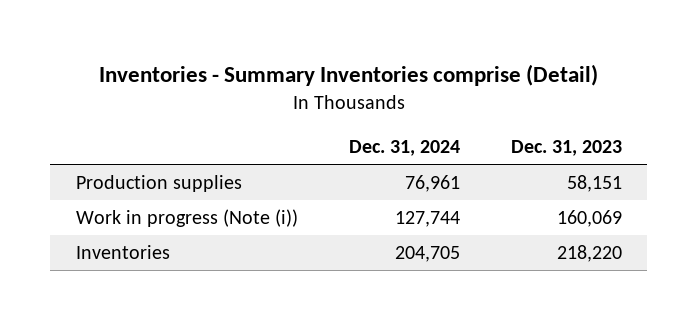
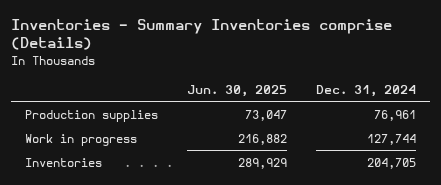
- Inventories - Summary Inventories comprise (Detail)
+ Inventories - Summary Inventories comprise (Details)
- | Dec. 31, 2024 | Dec. 31, 2023
+ | Jun. 30, 2025 | Dec. 31, 2024
- Work in progress (Note (i)) | 127,744 | 160,069
+ Work in progress | 216,882 | 127,744

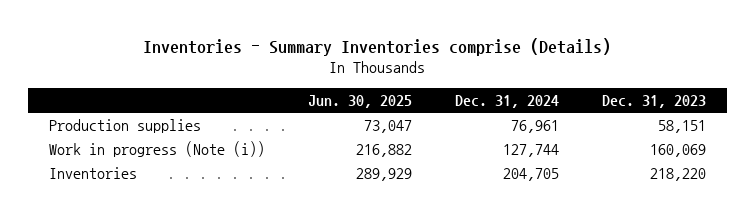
- | Jun. 30, 2025 | Dec. 31, 2024
+ | Jun. 30, 2025 | Dec. 31, 2024 | Dec. 31, 2023
- Work in progress | 216,882 | 127,744
+ Work in progress (Note (i)) | 216,882 | 127,744 | 160,069

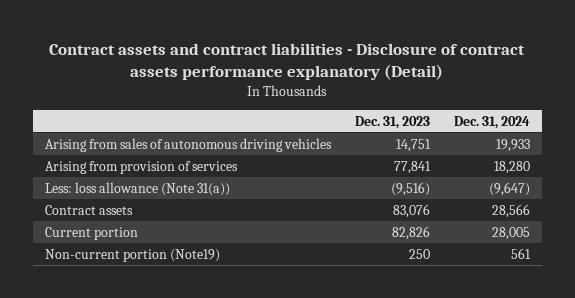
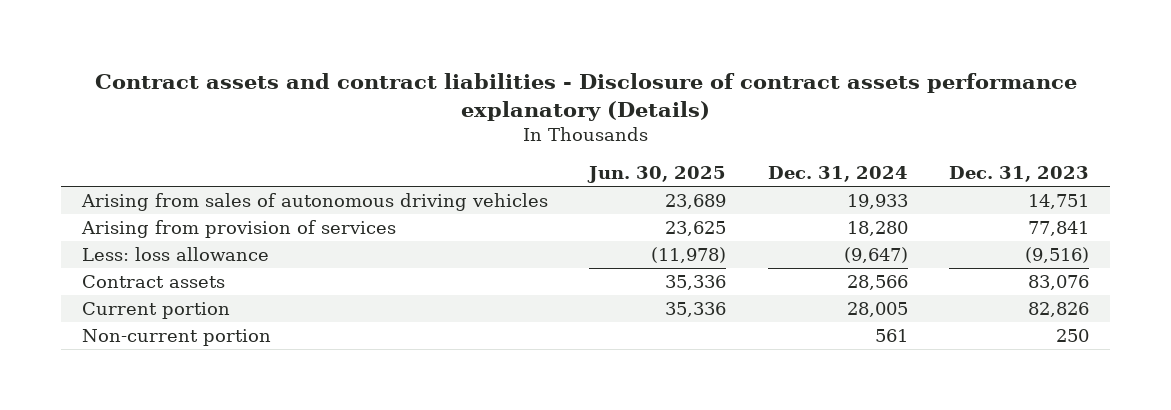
- Contract assets and contract liabilities - Disclosure of contract assets performance explanatory (Detail)
+ Contract assets and contract liabilities - Disclosure of contract assets performance explanatory (Details)
- | Dec. 31, 2023 | Dec. 31, 2024
+ | Jun. 30, 2025 | Dec. 31, 2024 | Dec. 31, 2023
- Less: loss allowance (Note 31(a)) | (9,516) | (9,647)
+ Less: loss allowance | (11,978) | (9,647) | (9,516)
- Non-current portion (Note19) | 250 | 561
+ Non-current portion | | 561 | 250

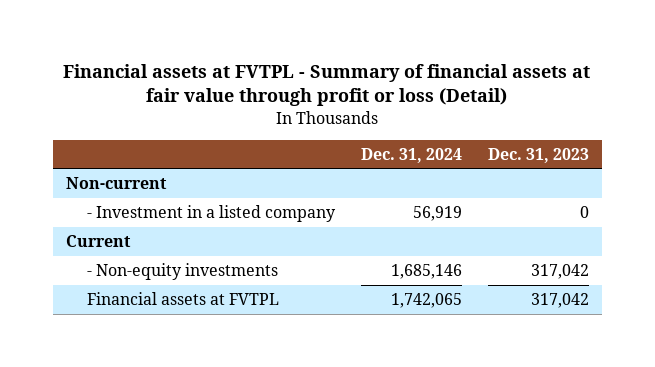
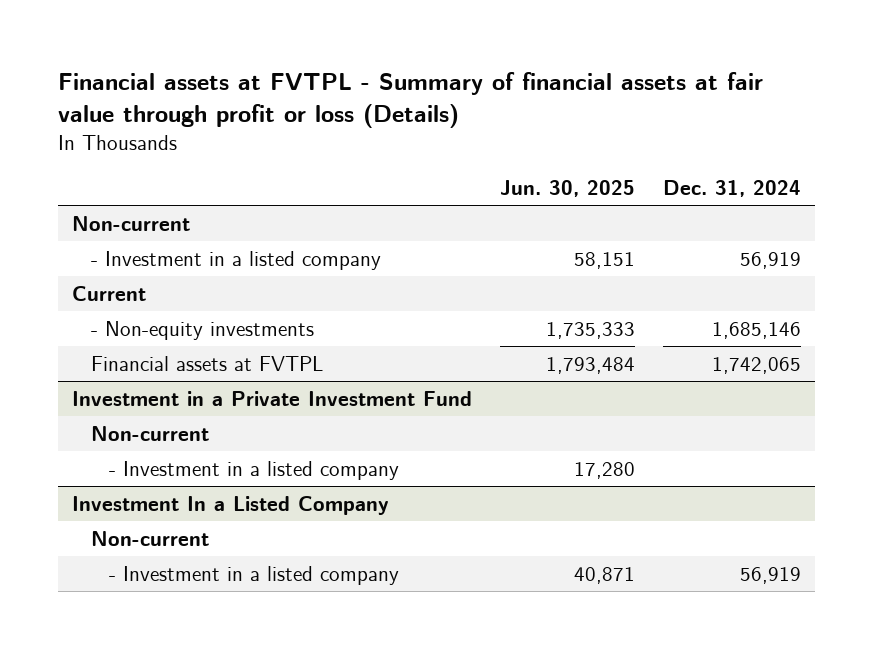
- Financial assets at FVTPL - Summary of financial assets at fair value through profit or loss (Detail)
+ Financial assets at FVTPL - Summary of financial assets at fair value through profit or loss (Details)
- | Dec. 31, 2024 | Dec. 31, 2023
+ | Jun. 30, 2025 | Dec. 31, 2024
+ Investment in a Private Investment Fund
+ Non-current
+ - Investment in a listed company | 17,280 |
+ Investment In a Listed Company
+ Non-current
+ - Investment in a listed company | 40,871 | 56,919

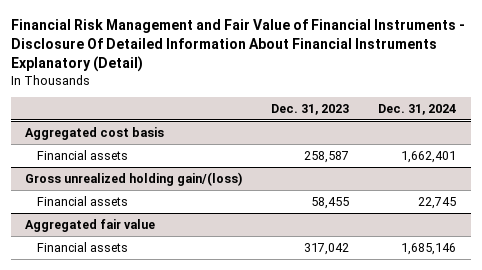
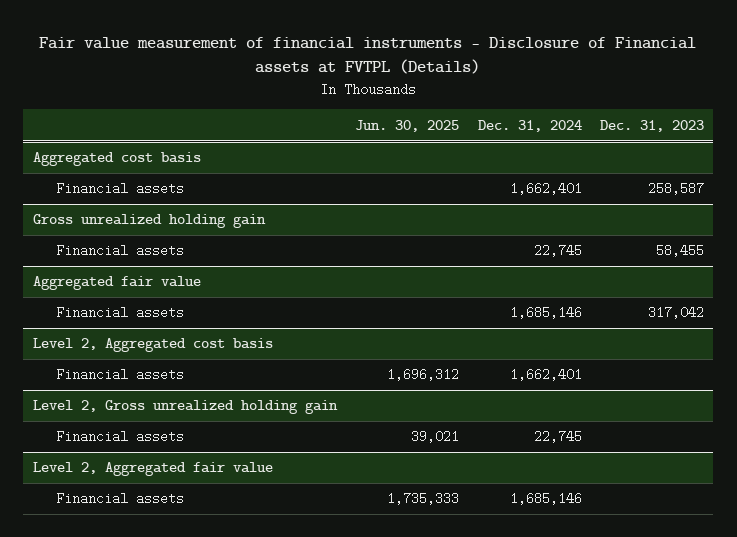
- Financial Risk Management and Fair Value of Financial Instruments - Disclosure Of Detailed Information About Financial Instruments Explanatory (Detail)
+ Fair value measurement of financial instruments - Disclosure of Financial assets at FVTPL (Details)
- | Dec. 31, 2023 | Dec. 31, 2024
+ | Jun. 30, 2025 | Dec. 31, 2024 | Dec. 31, 2023
- Gross unrealized holding gain/(loss)
+ Gross unrealized holding gain
+ Level 2, Aggregated cost basis
+ Financial assets | 1,696,312 | 1,662,401 |
+ Level 2, Gross unrealized holding gain
+ Financial assets | 39,021 | 22,745 |
+ Level 2, Aggregated fair value
+ Financial assets | 1,735,333 | 1,685,146 |

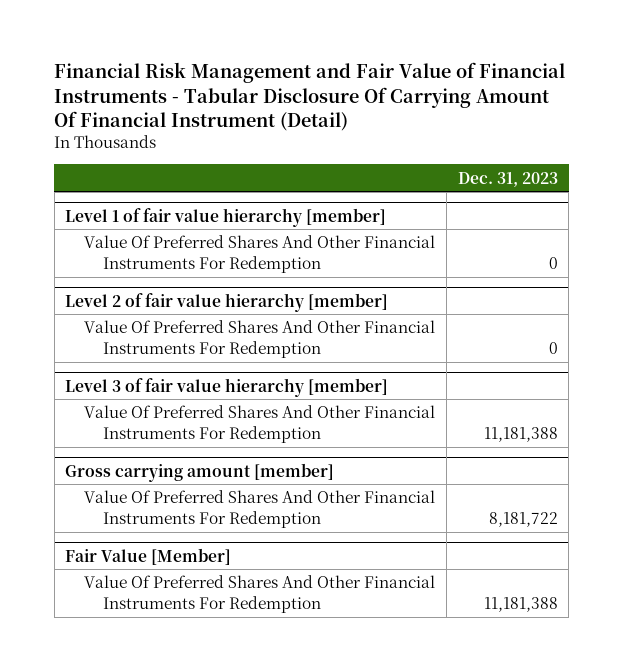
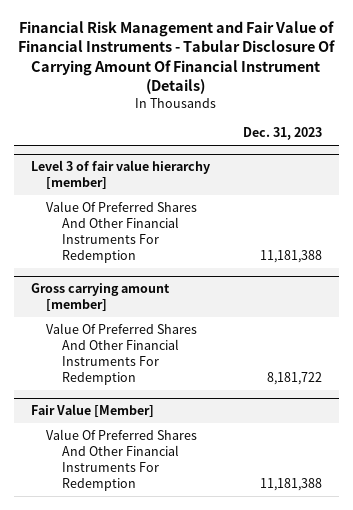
- Financial Risk Management and Fair Value of Financial Instruments - Tabular Disclosure Of Carrying Amount Of Financial Instrument (Detail)
+ Financial Risk Management and Fair Value of Financial Instruments - Tabular Disclosure Of Carrying Amount Of Financial Instrument (Details)
- Level 1 of fair value hierarchy [member]
- Value Of Preferred Shares And Other Financial Instruments For Redemption | 0
- Level 2 of fair value hierarchy [member]
- Value Of Preferred Shares And Other Financial Instruments For Redemption | 0

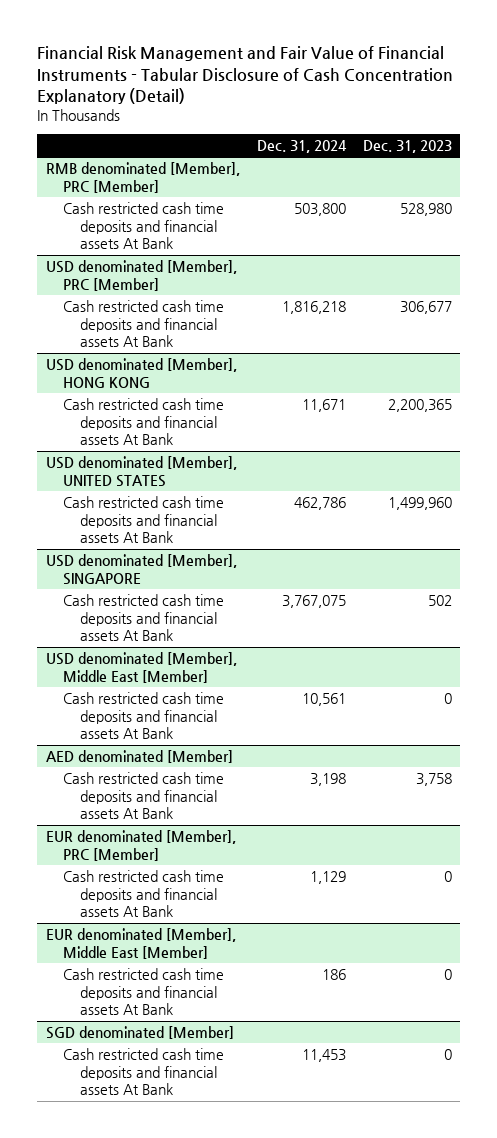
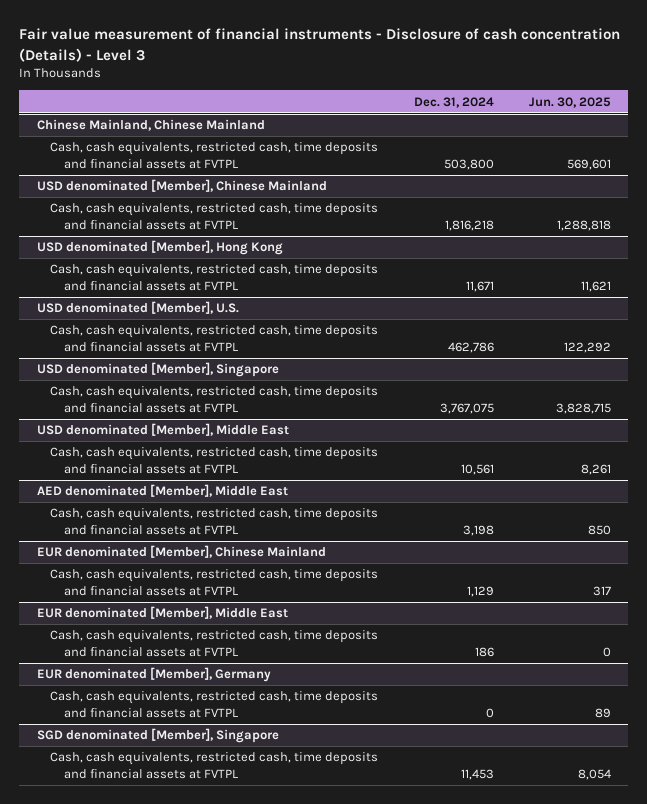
- Financial Risk Management and Fair Value of Financial Instruments - Tabular Disclosure of Cash Concentration Explanatory (Detail)
+ Fair value measurement of financial instruments - Disclosure of cash concentration (Details) - Level 3
- | Dec. 31, 2024 | Dec. 31, 2023
+ | Dec. 31, 2024 | Jun. 30, 2025
- RMB denominated [Member], PRC [Member]
- Cash restricted cash time deposits and financial assets At Bank | 503,800 | 528,980
- USD denominated [Member], PRC [Member]
- Cash restricted cash time deposits and financial assets At Bank | 1,816,218 | 306,677
- USD denominated [Member], HONG KONG
- Cash restricted cash time deposits and financial assets At Bank | 11,671 | 2,200,365
- USD denominated [Member], UNITED STATES
- Cash restricted cash time deposits and financial assets At Bank | 462,786 | 1,499,960
- USD denominated [Member], SINGAPORE
- Cash restricted cash time deposits and financial assets At Bank | 3,767,075 | 502
- USD denominated [Member], Middle East [Member]
- Cash restricted cash time deposits and financial assets At Bank | 10,561 | 0
- AED denominated [Member]
- Cash restricted cash time deposits and financial assets At Bank | 3,198 | 3,758
- EUR denominated [Member], PRC [Member]
- Cash restricted cash time deposits and financial assets At Bank | 1,129 | 0
- EUR denominated [Member], Middle East [Member]
- Cash restricted cash time deposits and financial assets At Bank | 186 | 0
- SGD denominated [Member]
- Cash restricted cash time deposits and financial assets At Bank | 11,453 | 0
+ Chinese Mainland, Chinese Mainland
+ Cash, cash equivalents, restricted cash, time deposits and financial assets at FVTPL | 503,800 | 569,601
+ USD denominated [Member], Chinese Mainland
+ Cash, cash equivalents, restricted cash, time deposits and financial assets at FVTPL | 1,816,218 | 1,288,818
+ USD denominated [Member], Hong Kong
+ Cash, cash equivalents, restricted cash, time deposits and financial assets at FVTPL | 11,671 | 11,621
+ USD denominated [Member], U.S.
+ Cash, cash equivalents, restricted cash, time deposits and financial assets at FVTPL | 462,786 | 122,292
+ USD denominated [Member], Singapore
+ Cash, cash equivalents, restricted cash, time deposits and financial assets at FVTPL | 3,767,075 | 3,828,715
+ USD denominated [Member], Middle East
+ Cash, cash equivalents, restricted cash, time deposits and financial assets at FVTPL | 10,561 | 8,261
+ AED denominated [Member], Middle East
+ Cash, cash equivalents, restricted cash, time deposits and financial assets at FVTPL | 3,198 | 850
+ EUR denominated [Member], Chinese Mainland
+ Cash, cash equivalents, restricted cash, time deposits and financial assets at FVTPL | 1,129 | 317
+ EUR denominated [Member], Middle East
+ Cash, cash equivalents, restricted cash, time deposits and financial assets at FVTPL | 186 | 0
+ EUR denominated [Member], Germany
+ Cash, cash equivalents, restricted cash, time deposits and financial assets at FVTPL | 0 | 89
+ SGD denominated [Member], Singapore
+ Cash, cash equivalents, restricted cash, time deposits and financial assets at FVTPL | 11,453 | 8,054

